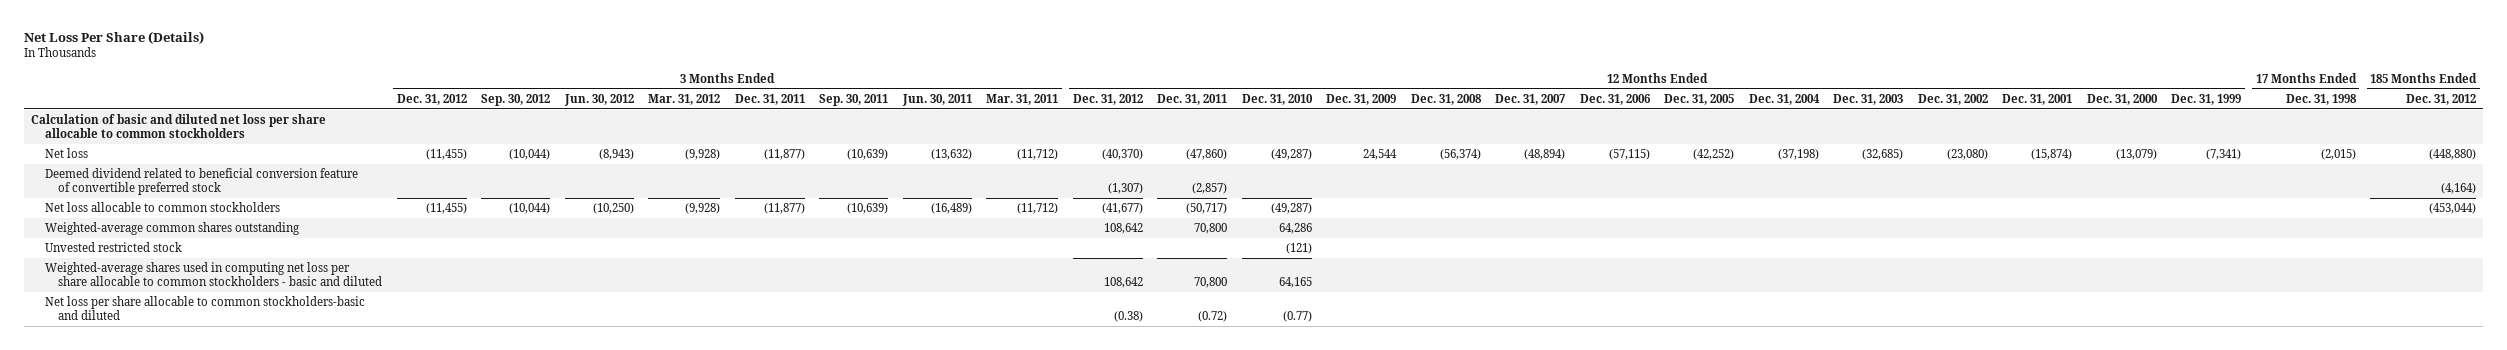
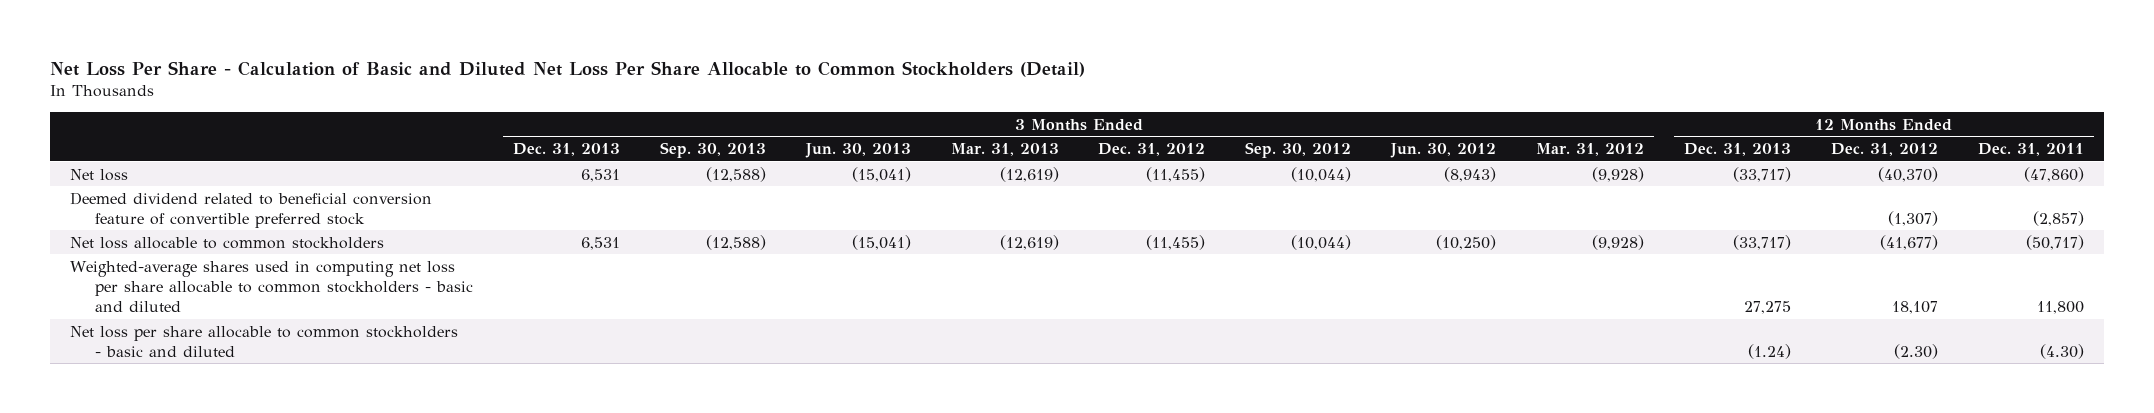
- Net Loss Per Share (Details)
+ Net Loss Per Share - Calculation of Basic and Diluted Net Loss Per Share Allocable to Common Stockholders (Detail)
- | 3 Months Ended Dec. 31, 2012 | 3 Months Ended Sep. 30, 2012 | 3 Months Ended Jun. 30, 2012 | 3 Months Ended Mar. 31, 2012 | 3 Months Ended Dec. 31, 2011 | 3 Months Ended Sep. 30, 2011 | 3 Months Ended Jun. 30, 2011 | 3 Months Ended Mar. 31, 2011 | 12 Months Ended Dec. 31, 2012 | 12 Months Ended Dec. 31, 2011 | 12 Months Ended Dec. 31, 2010 | 12 Months Ended Dec. 31, 2009 | 12 Months Ended Dec. 31, 2008 | 12 Months Ended Dec. 31, 2007 | 12 Months Ended Dec. 31, 2006 | 12 Months Ended Dec. 31, 2005 | 12 Months Ended Dec. 31, 2004 | 12 Months Ended Dec. 31, 2003 | 12 Months Ended Dec. 31, 2002 | 12 Months Ended Dec. 31, 2001 | 12 Months Ended Dec. 31, 2000 | 12 Months Ended Dec. 31, 1999 | 17 Months Ended Dec. 31, 1998 | 185 Months Ended Dec. 31, 2012
+ | 3 Months Ended Dec. 31, 2013 | 3 Months Ended Sep. 30, 2013 | 3 Months Ended Jun. 30, 2013 | 3 Months Ended Mar. 31, 2013 | 3 Months Ended Dec. 31, 2012 | 3 Months Ended Sep. 30, 2012 | 3 Months Ended Jun. 30, 2012 | 3 Months Ended Mar. 31, 2012 | 12 Months Ended Dec. 31, 2013 | 12 Months Ended Dec. 31, 2012 | 12 Months Ended Dec. 31, 2011
- Calculation of basic and diluted net loss per share allocable to common stockholders
- Weighted-average common shares outstanding | | | | | | | | | 108,642 | 70,800 | 64,286 | | | | | | | | | | | | |
- Unvested restricted stock | | | | | | | | | | | (121) | | | | | | | | | | | | |
- Weighted-average shares used in computing net loss per share allocable to common stockholders - basic and diluted | | | | | | | | | 108,642 | 70,800 | 64,165 | | | | | | | | | | | | |
- Net loss per share allocable to common stockholders-basic and diluted | | | | | | | | | (0.38) | (0.72) | (0.77) | | | | | | | | | | | | |
+ Weighted-average shares used in computing net loss per share allocable to common stockholders - basic and diluted | | | | | | | | | 27,275 | 18,107 | 11,800
+ Net loss per share allocable to common stockholders - basic and diluted | | | | | | | | | (1.24) | (2.30) | (4.30)

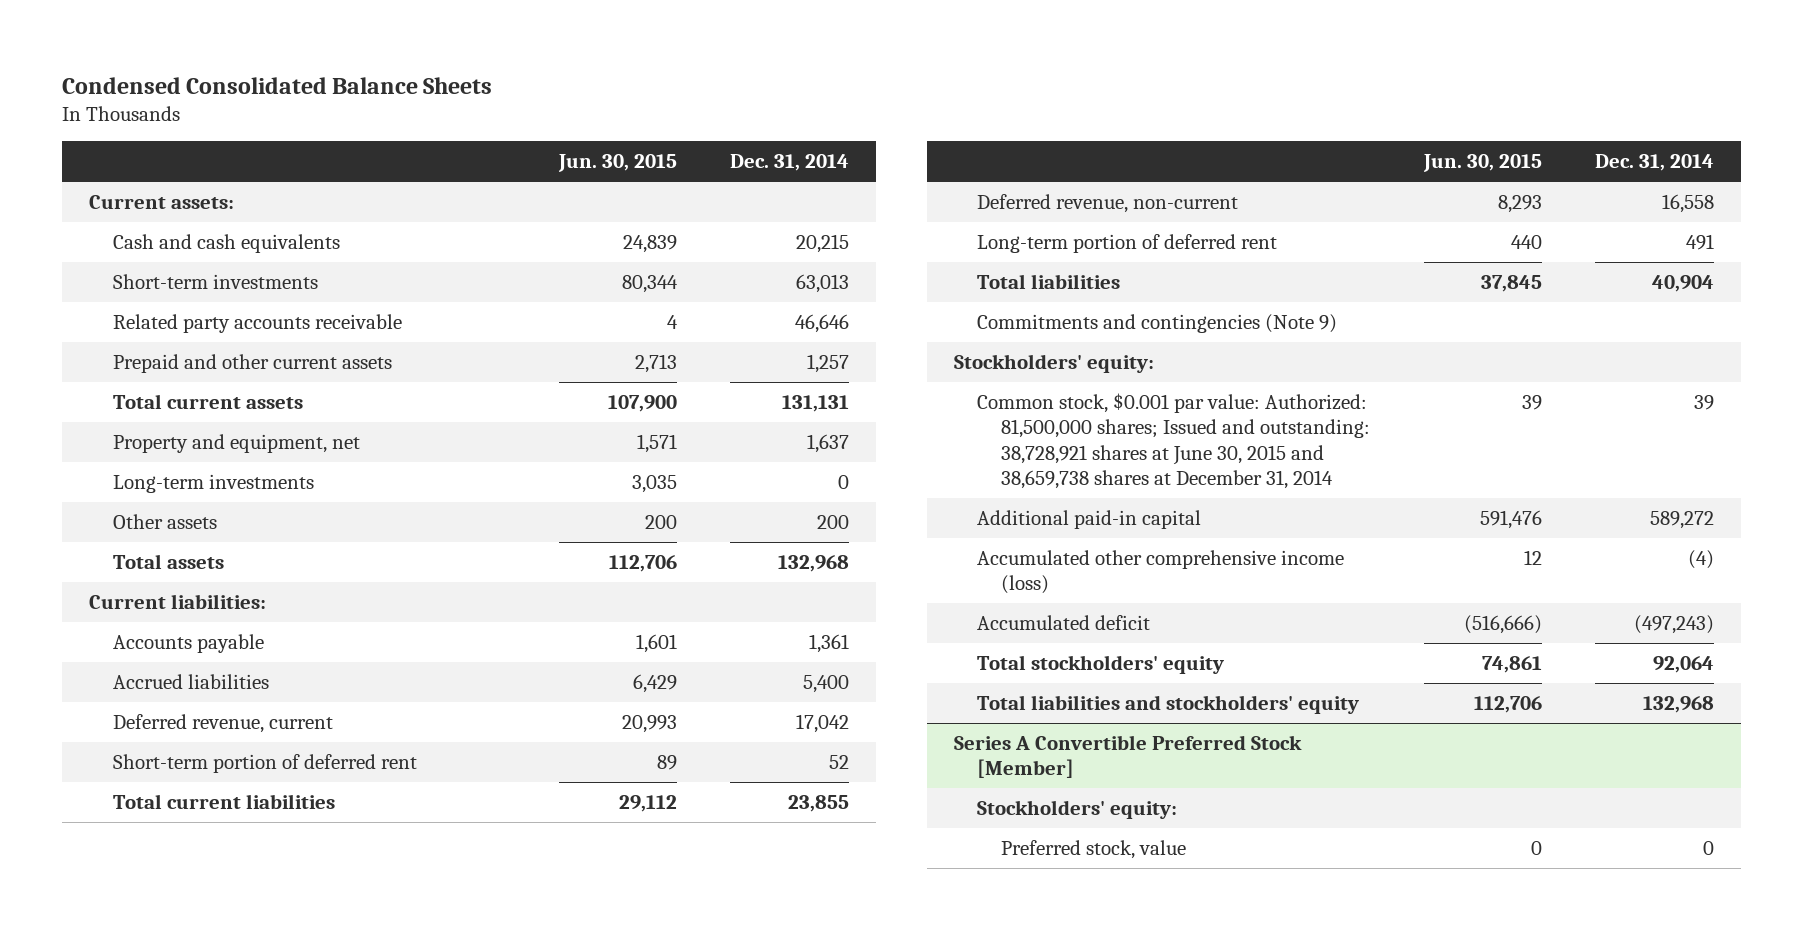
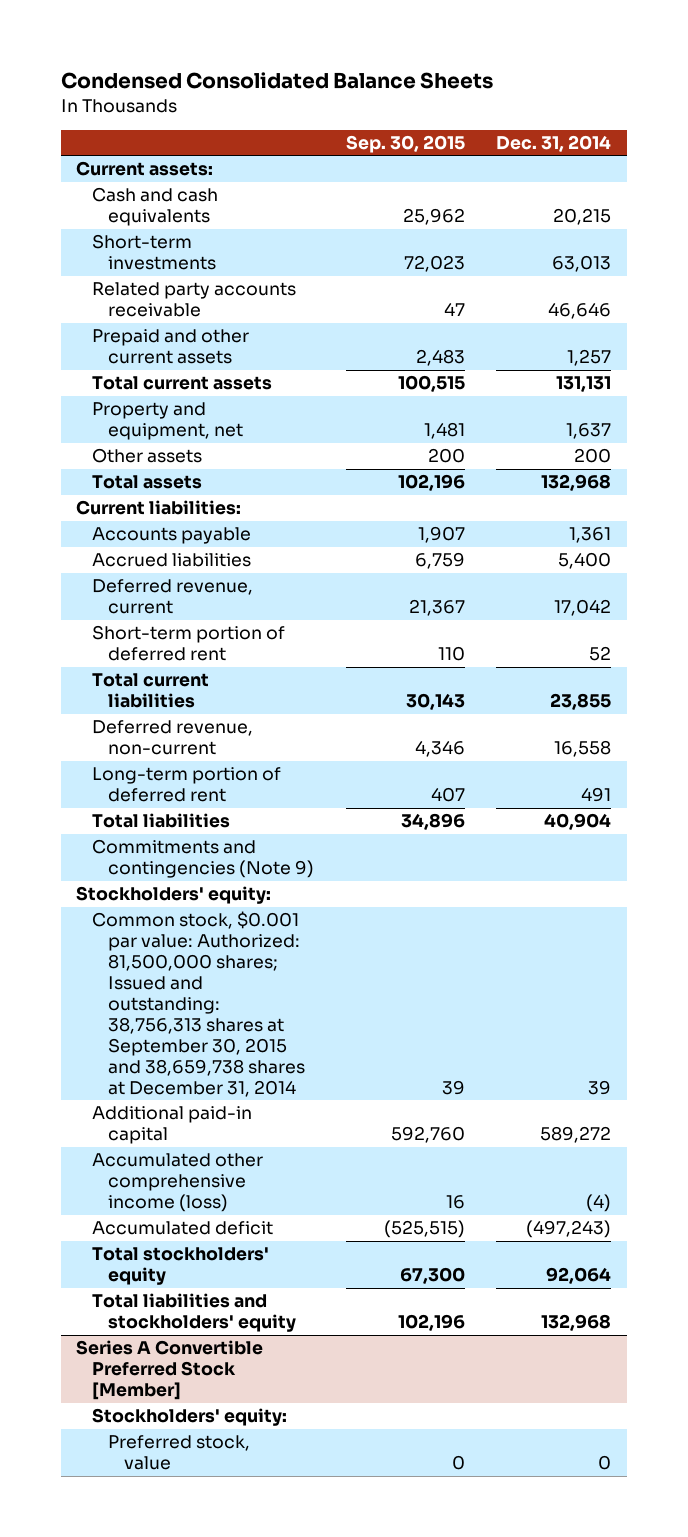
- | Jun. 30, 2015 | Dec. 31, 2014
+ | Sep. 30, 2015 | Dec. 31, 2014
- Long-term investments | 3,035 | 0
- Common stock, $0.001 par value: Authorized: 81,500,000 shares; Issued and outstanding: 38,728,921 shares at June 30, 2015 and 38,659,738 shares at December 31, 2014 | 39 | 39
+ Common stock, $0.001 par value: Authorized: 81,500,000 shares; Issued and outstanding: 38,756,313 shares at September 30, 2015 and 38,659,738 shares at December 31, 2014 | 39 | 39

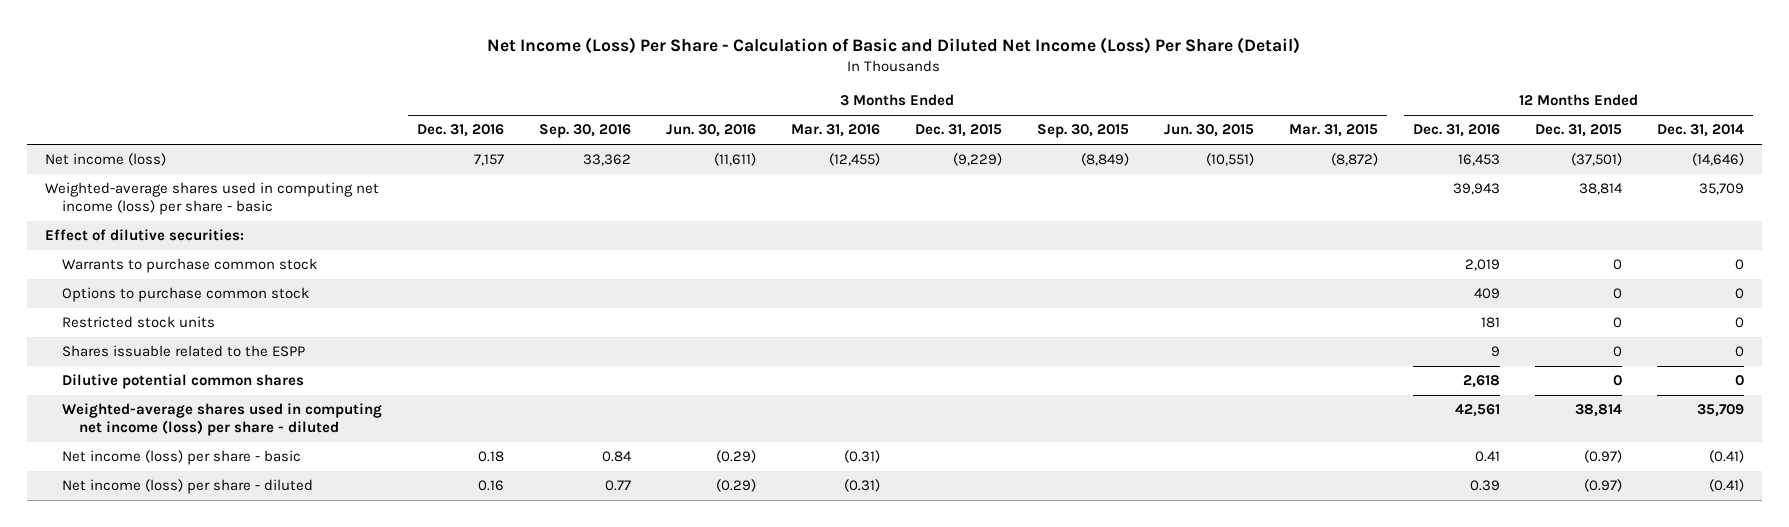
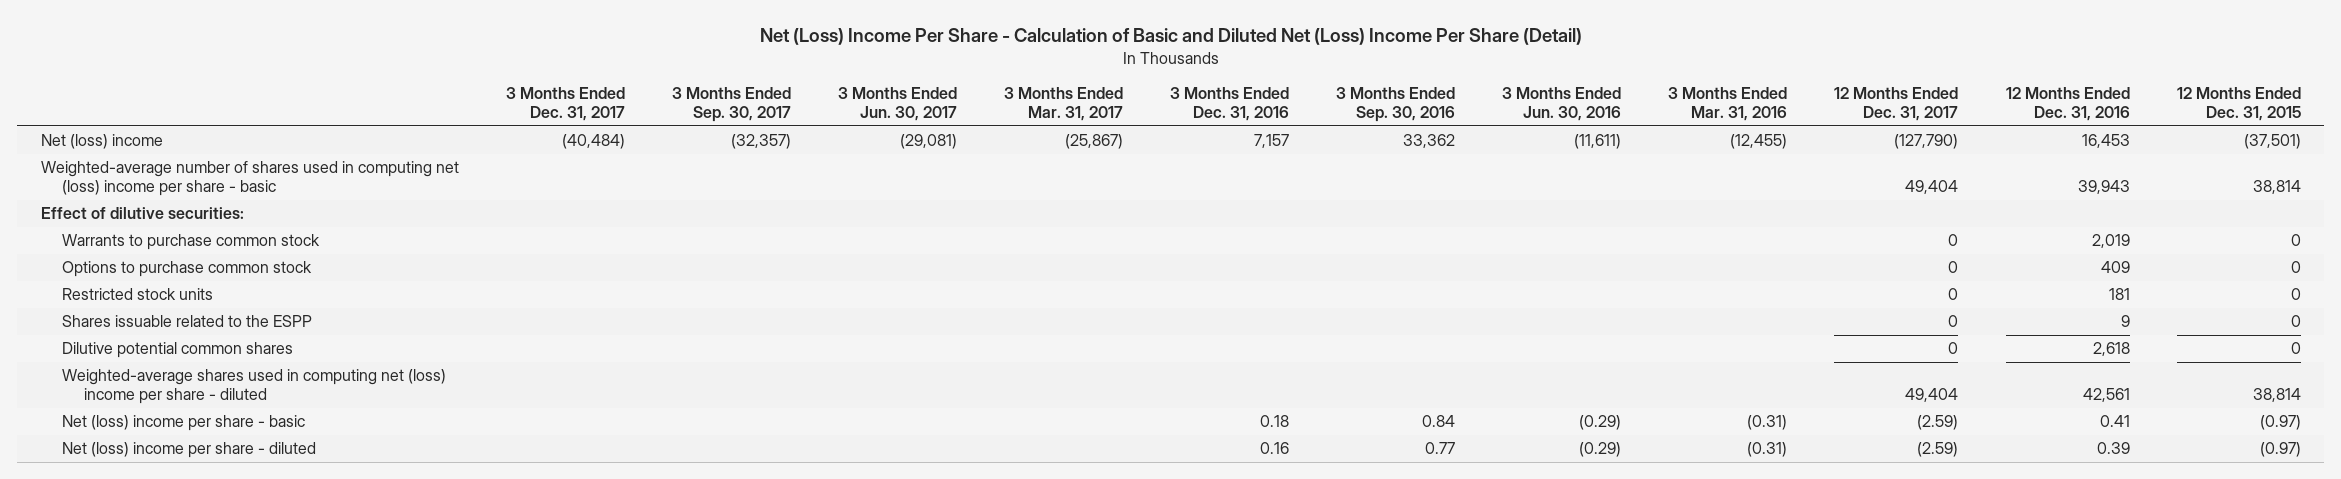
- Net Income (Loss) Per Share - Calculation of Basic and Diluted Net Income (Loss) Per Share (Detail)
+ Net (Loss) Income Per Share - Calculation of Basic and Diluted Net (Loss) Income Per Share (Detail)
- | 3 Months Ended Dec. 31, 2016 | 3 Months Ended Sep. 30, 2016 | 3 Months Ended Jun. 30, 2016 | 3 Months Ended Mar. 31, 2016 | 3 Months Ended Dec. 31, 2015 | 3 Months Ended Sep. 30, 2015 | 3 Months Ended Jun. 30, 2015 | 3 Months Ended Mar. 31, 2015 | 12 Months Ended Dec. 31, 2016 | 12 Months Ended Dec. 31, 2015 | 12 Months Ended Dec. 31, 2014
+ | 3 Months Ended Dec. 31, 2017 | 3 Months Ended Sep. 30, 2017 | 3 Months Ended Jun. 30, 2017 | 3 Months Ended Mar. 31, 2017 | 3 Months Ended Dec. 31, 2016 | 3 Months Ended Sep. 30, 2016 | 3 Months Ended Jun. 30, 2016 | 3 Months Ended Mar. 31, 2016 | 12 Months Ended Dec. 31, 2017 | 12 Months Ended Dec. 31, 2016 | 12 Months Ended Dec. 31, 2015
- Net income (loss) | 7,157 | 33,362 | (11,611) | (12,455) | (9,229) | (8,849) | (10,551) | (8,872) | 16,453 | (37,501) | (14,646)
- Weighted-average shares used in computing net income (loss) per share - basic | | | | | | | | | 39,943 | 38,814 | 35,709
+ Net (loss) income | (40,484) | (32,357) | (29,081) | (25,867) | 7,157 | 33,362 | (11,611) | (12,455) | (127,790) | 16,453 | (37,501)
+ Weighted-average number of shares used in computing net (loss) income per share - basic | | | | | | | | | 49,404 | 39,943 | 38,814
- Weighted-average shares used in computing net income (loss) per share - diluted | | | | | | | | | 42,561 | 38,814 | 35,709
- Net income (loss) per share - basic | 0.18 | 0.84 | (0.29) | (0.31) | | | | | 0.41 | (0.97) | (0.41)
- Net income (loss) per share - diluted | 0.16 | 0.77 | (0.29) | (0.31) | | | | | 0.39 | (0.97) | (0.41)
+ Weighted-average shares used in computing net (loss) income per share - diluted | | | | | | | | | 49,404 | 42,561 | 38,814
+ Net (loss) income per share - basic | | | | | 0.18 | 0.84 | (0.29) | (0.31) | (2.59) | 0.41 | (0.97)
+ Net (loss) income per share - diluted | | | | | 0.16 | 0.77 | (0.29) | (0.31) | (2.59) | 0.39 | (0.97)

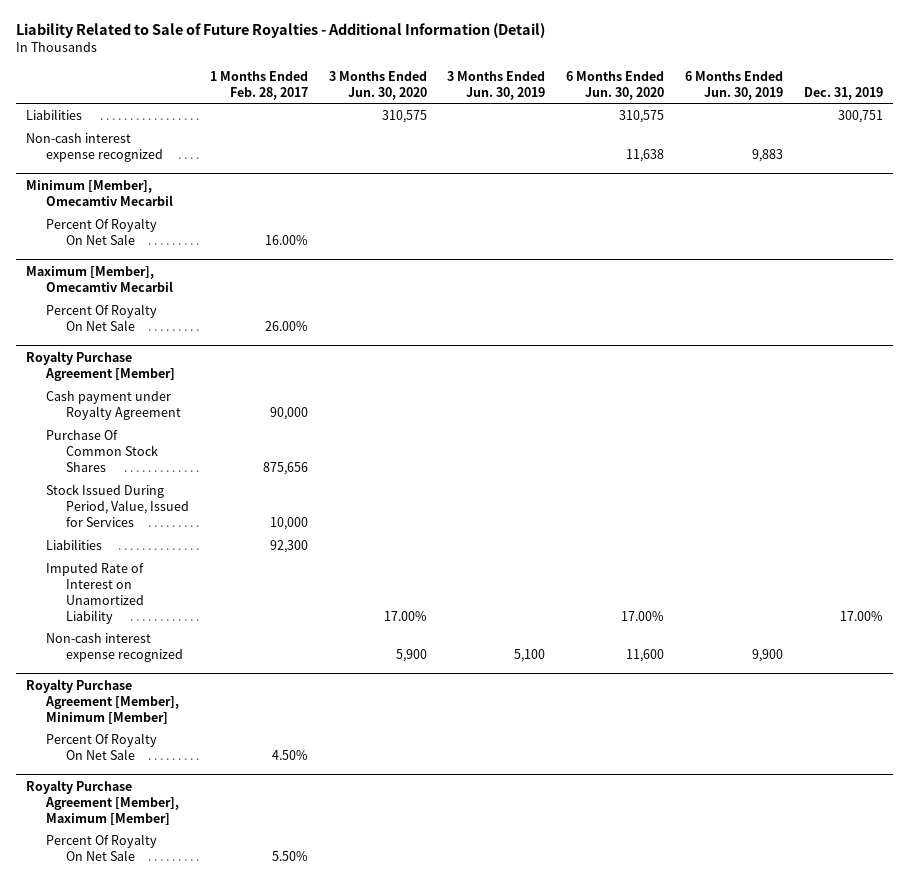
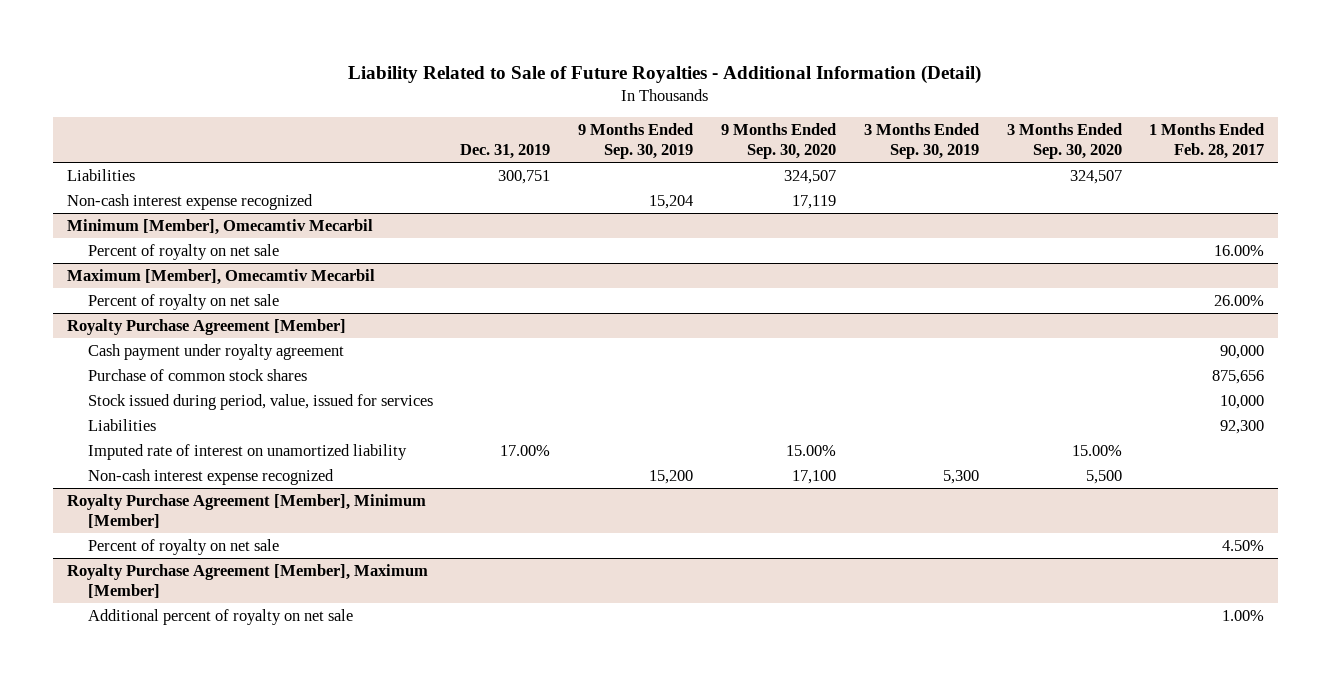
- | 1 Months Ended Feb. 28, 2017 | 3 Months Ended Jun. 30, 2020 | 3 Months Ended Jun. 30, 2019 | 6 Months Ended Jun. 30, 2020 | 6 Months Ended Jun. 30, 2019 | Dec. 31, 2019
+ | Dec. 31, 2019 | 9 Months Ended Sep. 30, 2019 | 9 Months Ended Sep. 30, 2020 | 3 Months Ended Sep. 30, 2019 | 3 Months Ended Sep. 30, 2020 | 1 Months Ended Feb. 28, 2017
@ Minimum [Member], Omecamtiv Mecarbil
- Percent Of Royalty On Net Sale | 16.00% | | | | |
+ Percent of royalty on net sale | | | | | | 16.00%
@ Maximum [Member], Omecamtiv Mecarbil
- Percent Of Royalty On Net Sale | 26.00% | | | | |
+ Percent of royalty on net sale | | | | | | 26.00%
@ Royalty Purchase Agreement [Member]
- Cash payment under Royalty Agreement | 90,000 | | | | |
- Purchase Of Common Stock Shares | 875,656 | | | | |
- Stock Issued During Period, Value, Issued for Services | 10,000 | | | | |
+ Cash payment under royalty agreement | | | | | | 90,000
+ Purchase of common stock shares | | | | | | 875,656
+ Stock issued during period, value, issued for services | | | | | | 10,000
- Imputed Rate of Interest on Unamortized Liability | | 17.00% | | 17.00% | | 17.00%
+ Imputed rate of interest on unamortized liability | 17.00% | | 15.00% | | 15.00% |
@ Royalty Purchase Agreement [Member], Minimum [Member]
- Percent Of Royalty On Net Sale | 4.50% | | | | |
+ Percent of royalty on net sale | | | | | | 4.50%
@ Royalty Purchase Agreement [Member], Maximum [Member]
- Percent Of Royalty On Net Sale | 5.50% | | | | |
+ Additional percent of royalty on net sale | | | | | | 1.00%

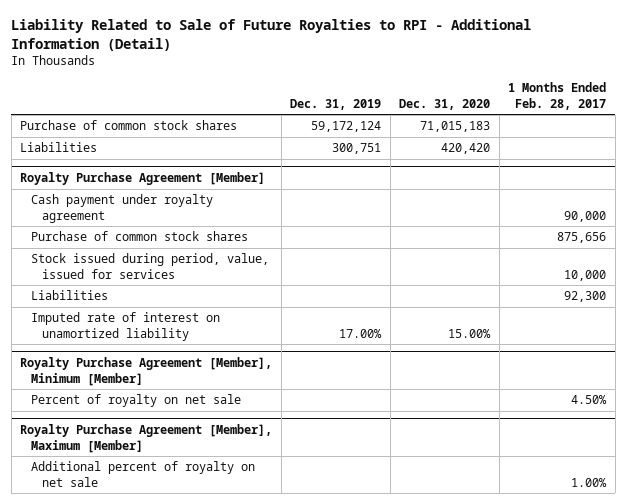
- Liability Related to Sale of Future Royalties - Additional Information (Detail)
+ Liability Related to Sale of Future Royalties to RPI - Additional Information (Detail)
- | Dec. 31, 2019 | 9 Months Ended Sep. 30, 2019 | 9 Months Ended Sep. 30, 2020 | 3 Months Ended Sep. 30, 2019 | 3 Months Ended Sep. 30, 2020 | 1 Months Ended Feb. 28, 2017
+ | Dec. 31, 2019 | Dec. 31, 2020 | 1 Months Ended Feb. 28, 2017
+ Purchase of common stock shares | 59,172,124 | 71,015,183 |
- Non-cash interest expense recognized | | 15,204 | 17,119 | | |
- Minimum [Member], Omecamtiv Mecarbil
- Percent of royalty on net sale | | | | | | 16.00%
- Maximum [Member], Omecamtiv Mecarbil
- Percent of royalty on net sale | | | | | | 26.00%
@ Royalty Purchase Agreement [Member]
- Non-cash interest expense recognized | | 15,200 | 17,100 | 5,300 | 5,500 |

